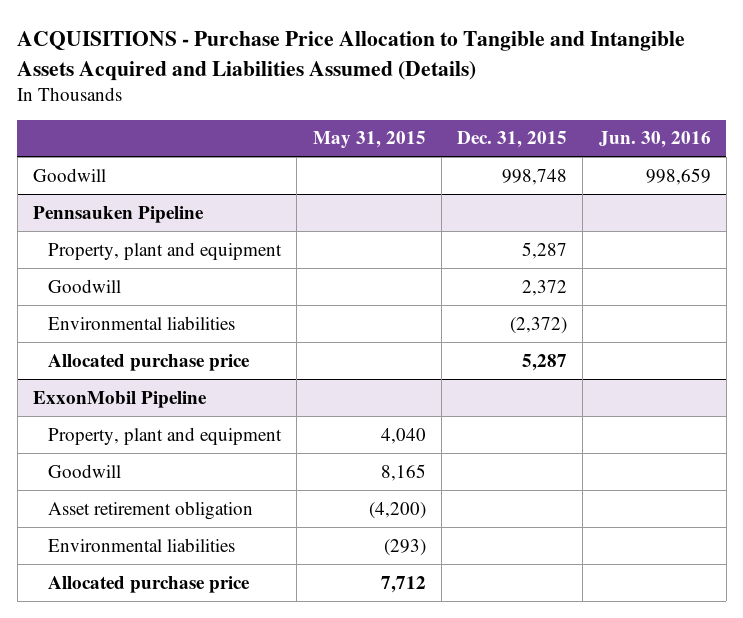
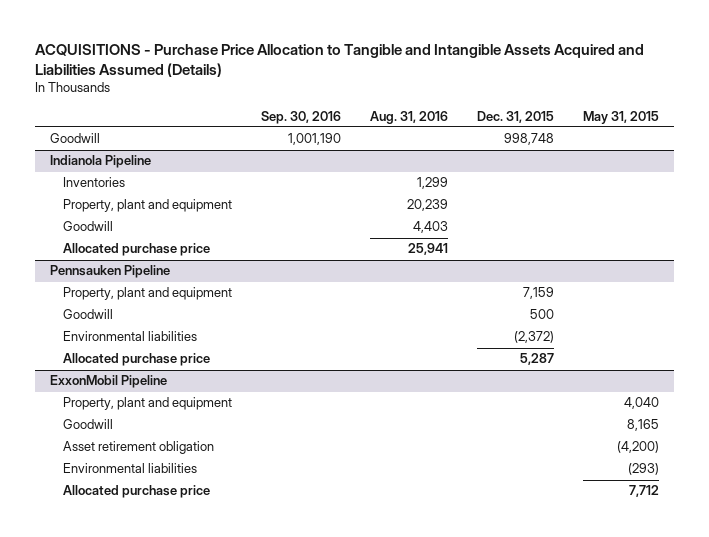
- | May 31, 2015 | Dec. 31, 2015 | Jun. 30, 2016
+ | Sep. 30, 2016 | Aug. 31, 2016 | Dec. 31, 2015 | May 31, 2015
+ Indianola Pipeline
+ Inventories | | 1,299 | |
+ Property, plant and equipment | | 20,239 | |
+ Goodwill | | 4,403 | |
+ Allocated purchase price | | 25,941 | |
@ Pennsauken Pipeline
- Property, plant and equipment | | 5,287 |
- Goodwill | | 2,372 |
+ Property, plant and equipment | | | 7,159 |
+ Goodwill | | | 500 |

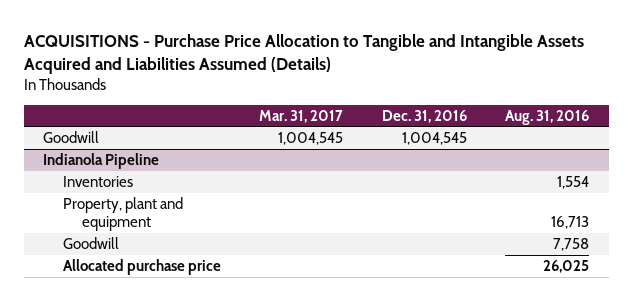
- | Sep. 30, 2016 | Aug. 31, 2016 | Dec. 31, 2015 | May 31, 2015
+ | Mar. 31, 2017 | Dec. 31, 2016 | Aug. 31, 2016
@ Indianola Pipeline
- Inventories | | 1,299 | |
- Property, plant and equipment | | 20,239 | |
- Goodwill | | 4,403 | |
- Allocated purchase price | | 25,941 | |
- Pennsauken Pipeline
- Property, plant and equipment | | | 7,159 |
- Goodwill | | | 500 |
- Environmental liabilities | | | (2,372) |
- Allocated purchase price | | | 5,287 |
- ExxonMobil Pipeline
- Property, plant and equipment | | | | 4,040
- Goodwill | | | | 8,165
- Asset retirement obligation | | | | (4,200)
- Environmental liabilities | | | | (293)
- Allocated purchase price | | | | 7,712
@ Indianola Pipeline
+ Inventories | | | 1,554
+ Property, plant and equipment | | | 16,713
+ Goodwill | | | 7,758
+ Allocated purchase price | | | 26,025

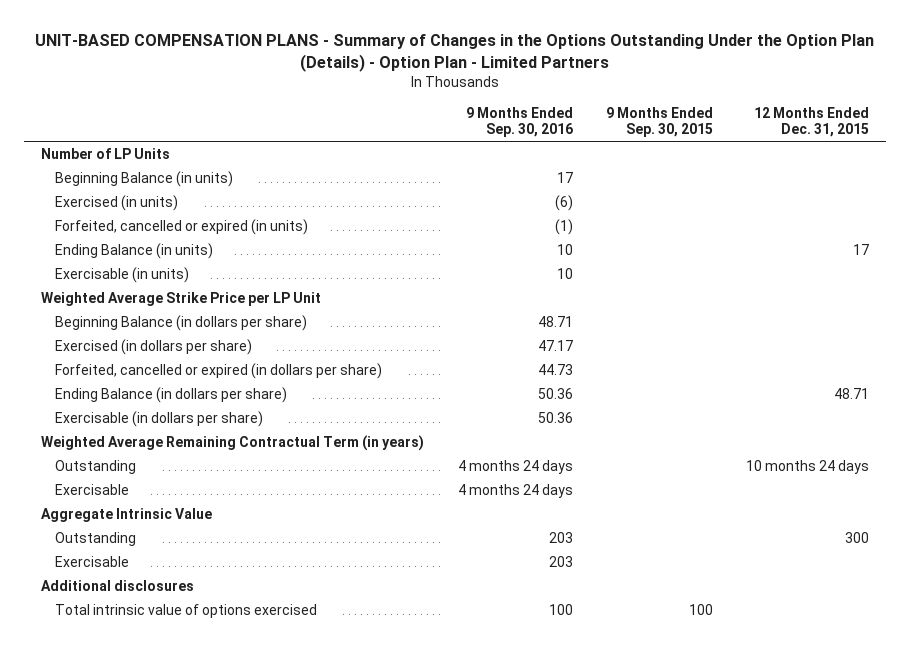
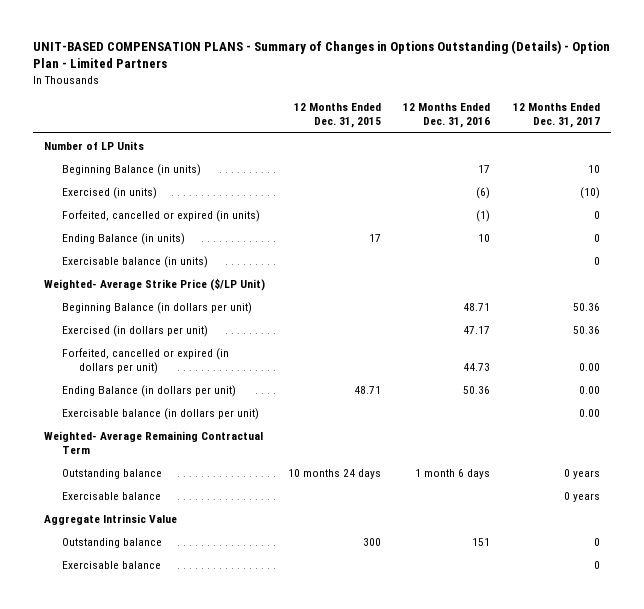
- UNIT-BASED COMPENSATION PLANS - Summary of Changes in the Options Outstanding Under the Option Plan (Details) - Option Plan - Limited Partners
+ UNIT-BASED COMPENSATION PLANS - Summary of Changes in Options Outstanding (Details) - Option Plan - Limited Partners
- | 9 Months Ended Sep. 30, 2016 | 9 Months Ended Sep. 30, 2015 | 12 Months Ended Dec. 31, 2015
+ | 12 Months Ended Dec. 31, 2015 | 12 Months Ended Dec. 31, 2016 | 12 Months Ended Dec. 31, 2017
- Exercisable (in units) | 10 | |
- Weighted Average Strike Price per LP Unit
- Beginning Balance (in dollars per share) | 48.71 | |
- Exercised (in dollars per share) | 47.17 | |
- Forfeited, cancelled or expired (in dollars per share) | 44.73 | |
- Ending Balance (in dollars per share) | 50.36 | | 48.71
- Exercisable (in dollars per share) | 50.36 | |
- Weighted Average Remaining Contractual Term (in years)
- Outstanding | 4 months 24 days | | 10 months 24 days
- Exercisable | 4 months 24 days | |
+ Exercisable balance (in units) | | | 0
+ Weighted- Average Strike Price ($/LP Unit)
+ Beginning Balance (in dollars per unit) | | 48.71 | 50.36
+ Exercised (in dollars per unit) | | 47.17 | 50.36
+ Forfeited, cancelled or expired (in dollars per unit) | | 44.73 | 0.00
+ Ending Balance (in dollars per unit) | 48.71 | 50.36 | 0.00
+ Exercisable balance (in dollars per unit) | | | 0.00
+ Weighted- Average Remaining Contractual Term
+ Outstanding balance | 10 months 24 days | 1 month 6 days | 0 years
+ Exercisable balance | | | 0 years
- Outstanding | 203 | | 300
- Exercisable | 203 | |
- Additional disclosures
- Total intrinsic value of options exercised | 100 | 100 |
+ Outstanding balance | 300 | 151 | 0
+ Exercisable balance | | | 0

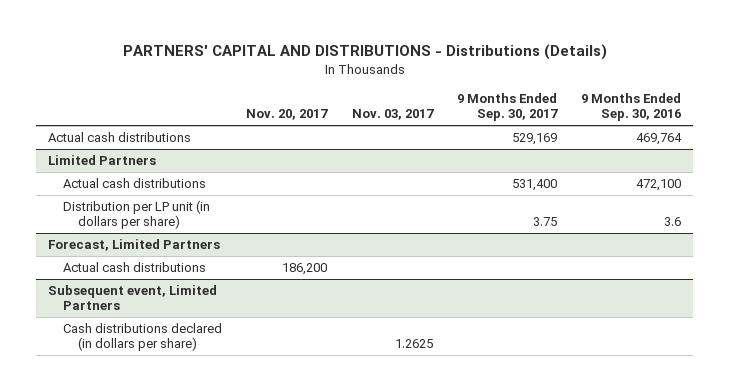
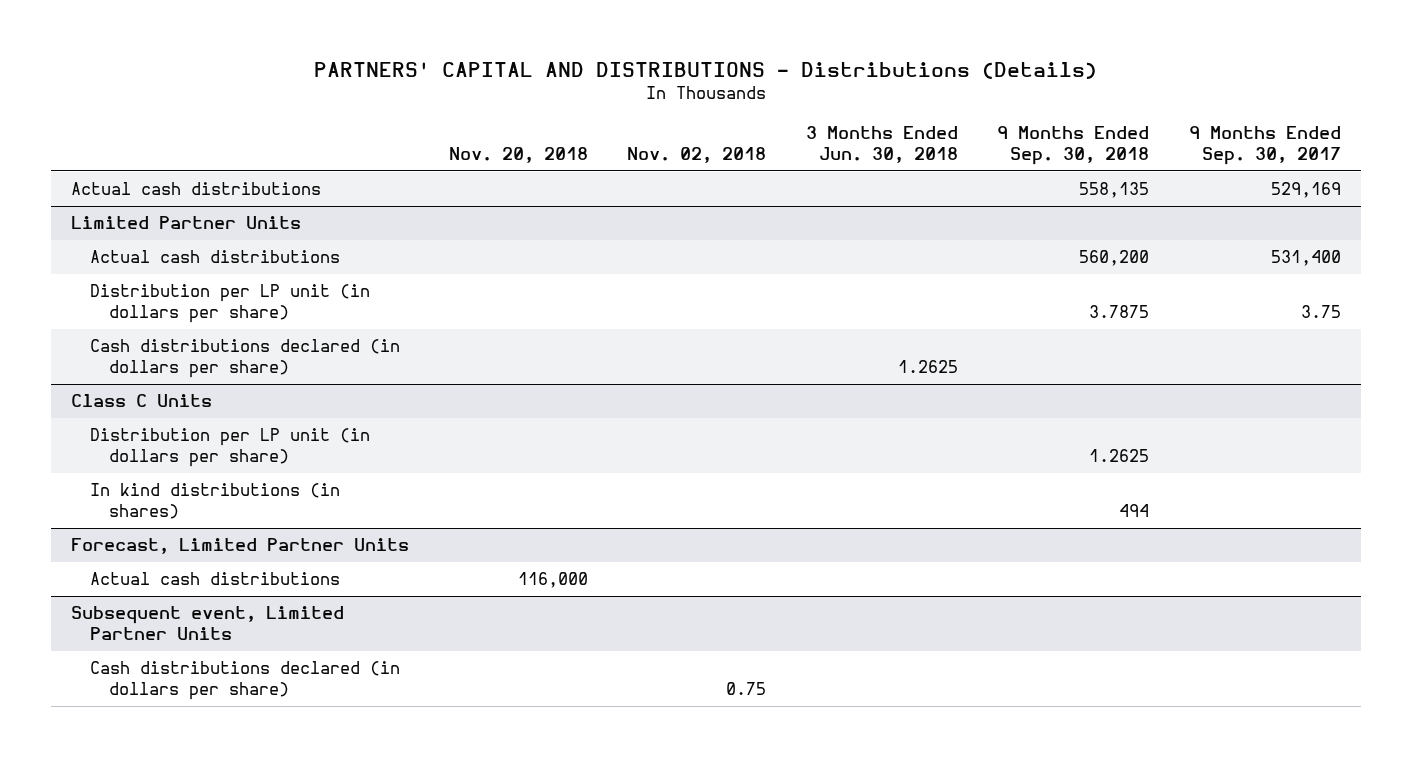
- | Nov. 20, 2017 | Nov. 03, 2017 | 9 Months Ended Sep. 30, 2017 | 9 Months Ended Sep. 30, 2016
+ | Nov. 20, 2018 | Nov. 02, 2018 | 3 Months Ended Jun. 30, 2018 | 9 Months Ended Sep. 30, 2018 | 9 Months Ended Sep. 30, 2017
- Limited Partners
+ Limited Partner Units
- Forecast, Limited Partners
+ Cash distributions declared (in dollars per share) | | | 1.2625 | |
+ Class C Units
+ Distribution per LP unit (in dollars per share) | | | | 1.2625 |
+ In kind distributions (in shares) | | | | 494 |
+ Forecast, Limited Partner Units
- Subsequent event, Limited Partners
+ Subsequent event, Limited Partner Units

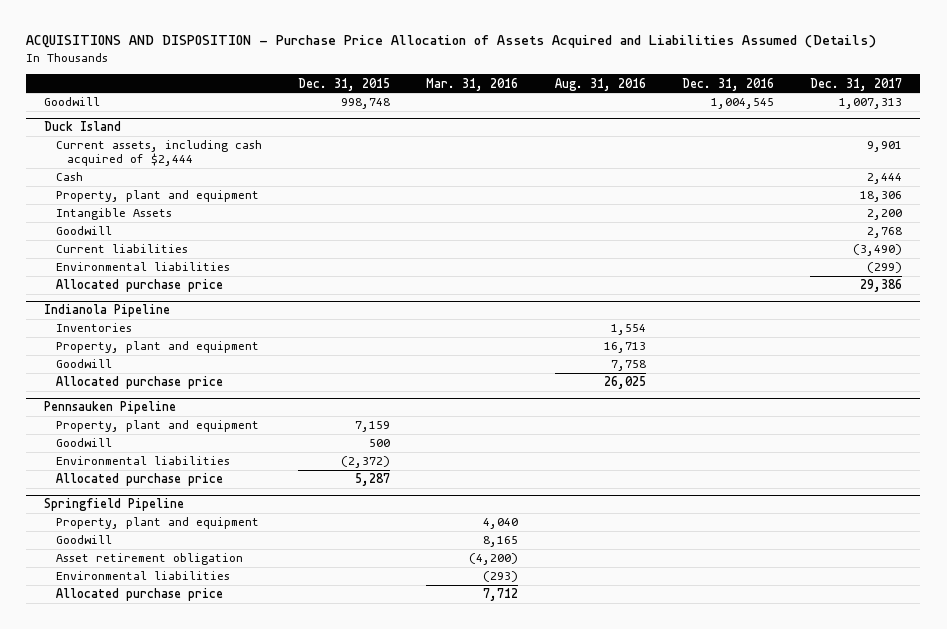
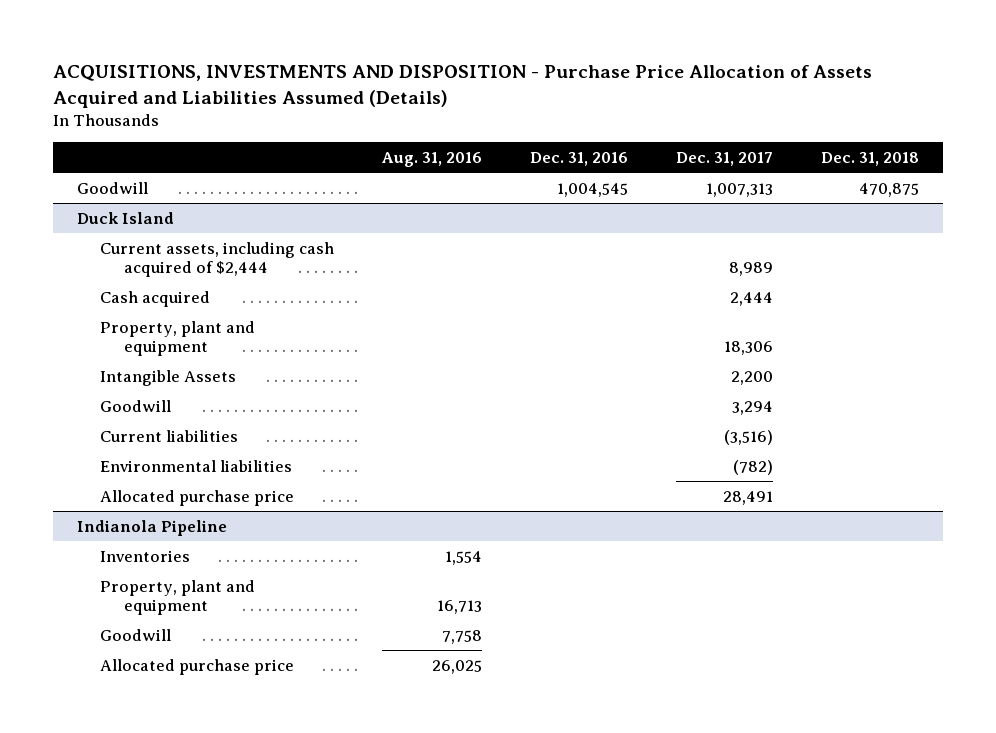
- ACQUISITIONS AND DISPOSITION - Purchase Price Allocation of Assets Acquired and Liabilities Assumed (Details)
+ ACQUISITIONS, INVESTMENTS AND DISPOSITION - Purchase Price Allocation of Assets Acquired and Liabilities Assumed (Details)
- | Dec. 31, 2015 | Mar. 31, 2016 | Aug. 31, 2016 | Dec. 31, 2016 | Dec. 31, 2017
+ | Aug. 31, 2016 | Dec. 31, 2016 | Dec. 31, 2017 | Dec. 31, 2018
@ Duck Island
- Current assets, including cash acquired of $2,444 | | | | | 9,901
- Cash | | | | | 2,444
+ Current assets, including cash acquired of $2,444 | | | 8,989 |
+ Cash acquired | | | 2,444 |
- Goodwill | | | | | 2,768
- Current liabilities | | | | | (3,490)
- Environmental liabilities | | | | | (299)
- Allocated purchase price | | | | | 29,386
+ Goodwill | | | 3,294 |
+ Current liabilities | | | (3,516) |
+ Environmental liabilities | | | (782) |
+ Allocated purchase price | | | 28,491 |
- Pennsauken Pipeline
- Property, plant and equipment | 7,159 | | | |
- Goodwill | 500 | | | |
- Environmental liabilities | (2,372) | | | |
- Allocated purchase price | 5,287 | | | |
- Springfield Pipeline
- Property, plant and equipment | | 4,040 | | |
- Goodwill | | 8,165 | | |
- Asset retirement obligation | | (4,200) | | |
- Environmental liabilities | | (293) | | |
- Allocated purchase price | | 7,712 | | |

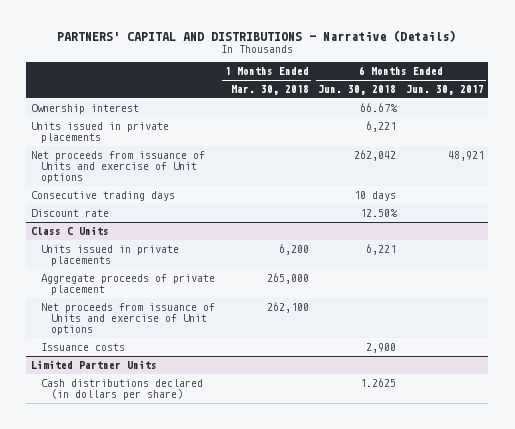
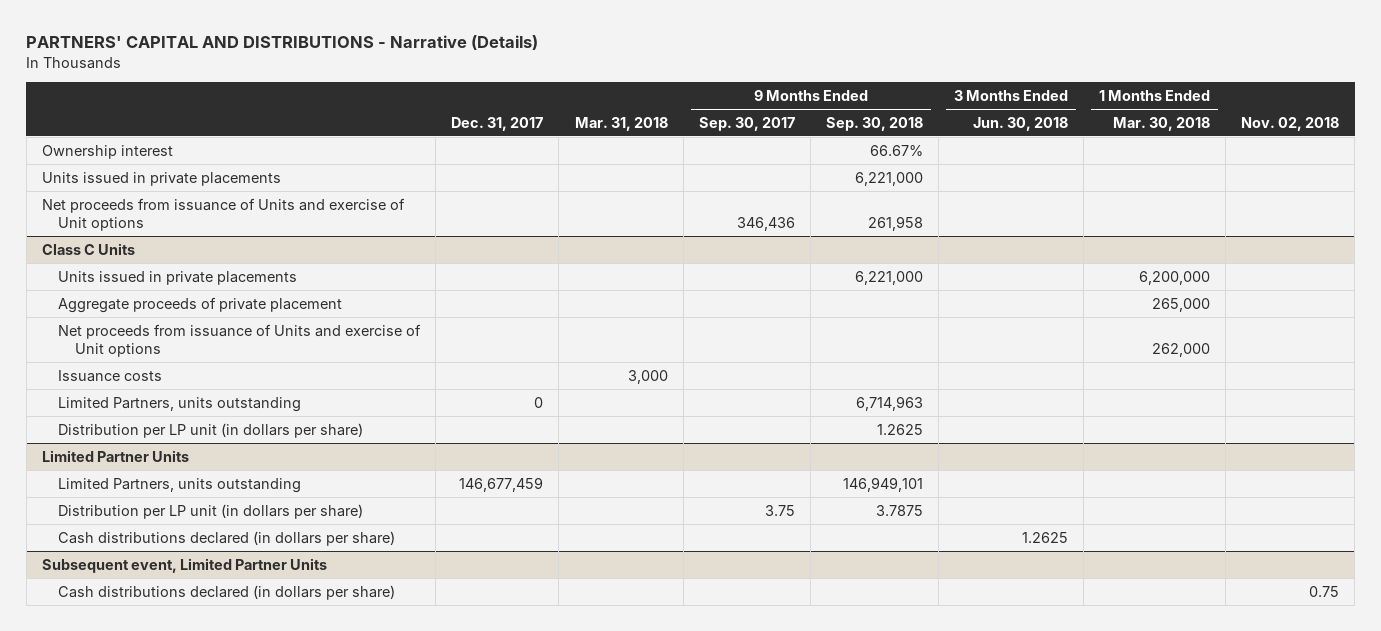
- | 1 Months Ended Mar. 30, 2018 | 6 Months Ended Jun. 30, 2018 | 6 Months Ended Jun. 30, 2017
+ | Dec. 31, 2017 | Mar. 31, 2018 | 9 Months Ended Sep. 30, 2017 | 9 Months Ended Sep. 30, 2018 | 3 Months Ended Jun. 30, 2018 | 1 Months Ended Mar. 30, 2018 | Nov. 02, 2018
- Consecutive trading days | | 10 days |
- Discount rate | | 12.50% |
@ Class C Units
- Units issued in private placements | 6,200 | 6,221 |
+ Units issued in private placements | | | | 6,221,000 | | 6,200,000 |
- Net proceeds from issuance of Units and exercise of Unit options | 262,100 | |
+ Net proceeds from issuance of Units and exercise of Unit options | | | | | | 262,000 |
+ Limited Partners, units outstanding | 0 | | | 6,714,963 | | |
+ Distribution per LP unit (in dollars per share) | | | | 1.2625 | | |
@ Limited Partner Units
+ Limited Partners, units outstanding | 146,677,459 | | | 146,949,101 | | |
+ Distribution per LP unit (in dollars per share) | | | 3.75 | 3.7875 | | |
+ Subsequent event, Limited Partner Units
+ Cash distributions declared (in dollars per share) | | | | | | | 0.75

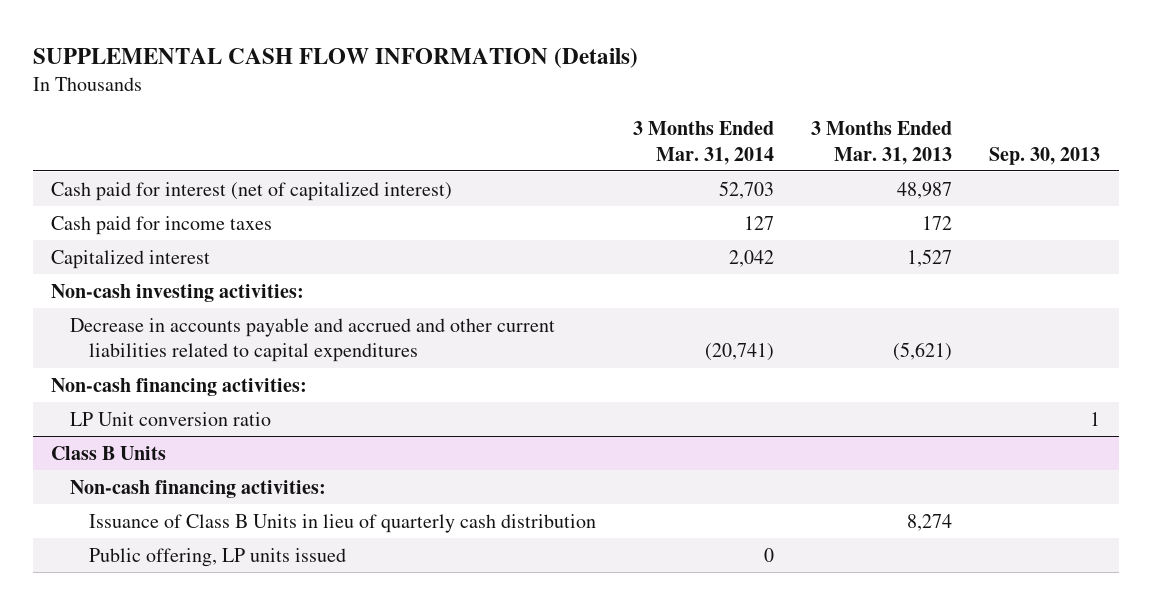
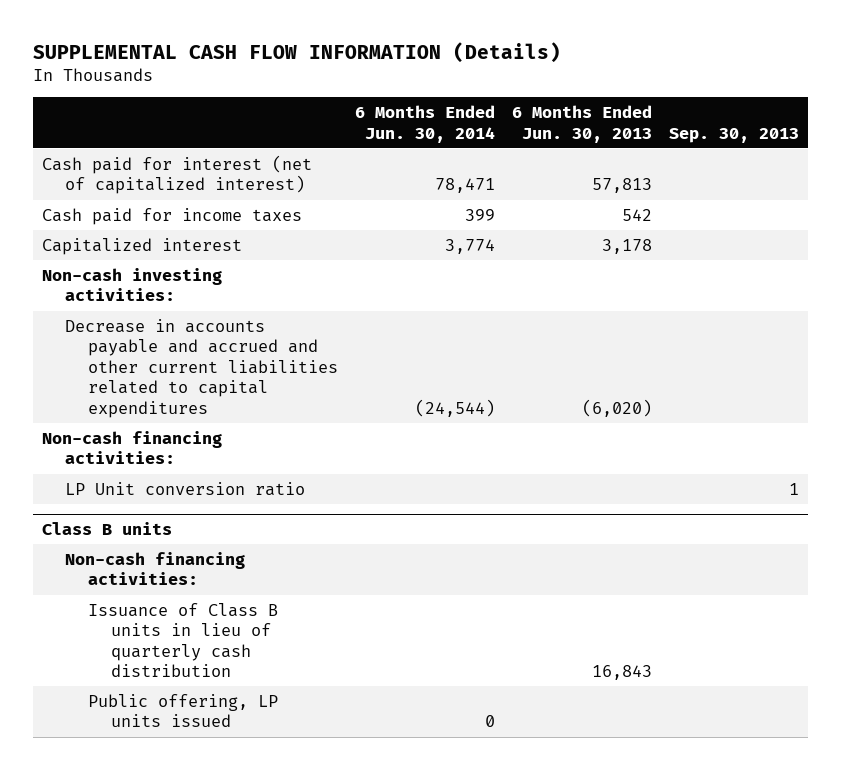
- | 3 Months Ended Mar. 31, 2014 | 3 Months Ended Mar. 31, 2013 | Sep. 30, 2013
+ | 6 Months Ended Jun. 30, 2014 | 6 Months Ended Jun. 30, 2013 | Sep. 30, 2013
- Class B Units
+ Class B units
- Issuance of Class B Units in lieu of quarterly cash distribution | | 8,274 |
+ Issuance of Class B units in lieu of quarterly cash distribution | | 16,843 |

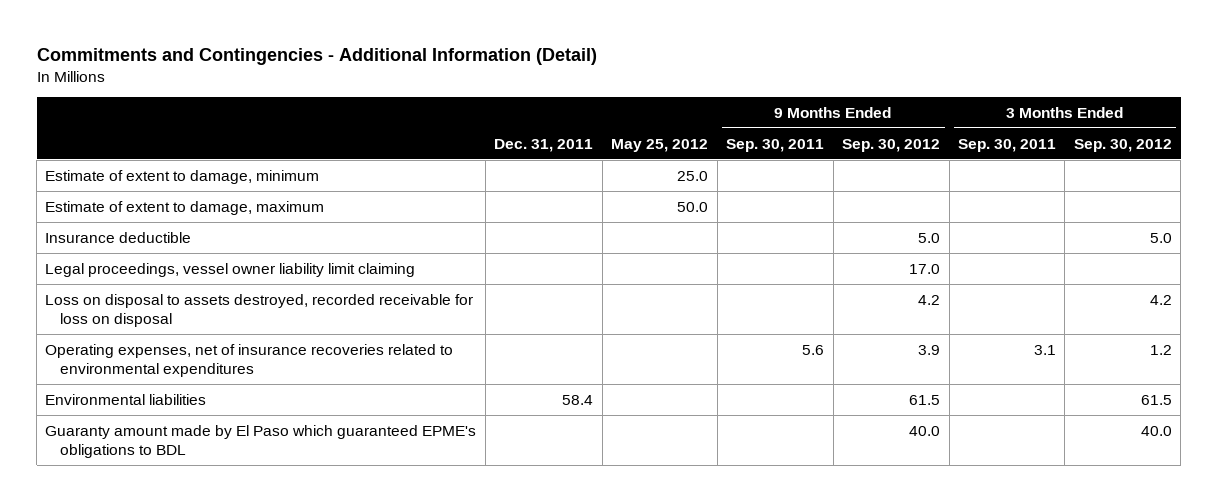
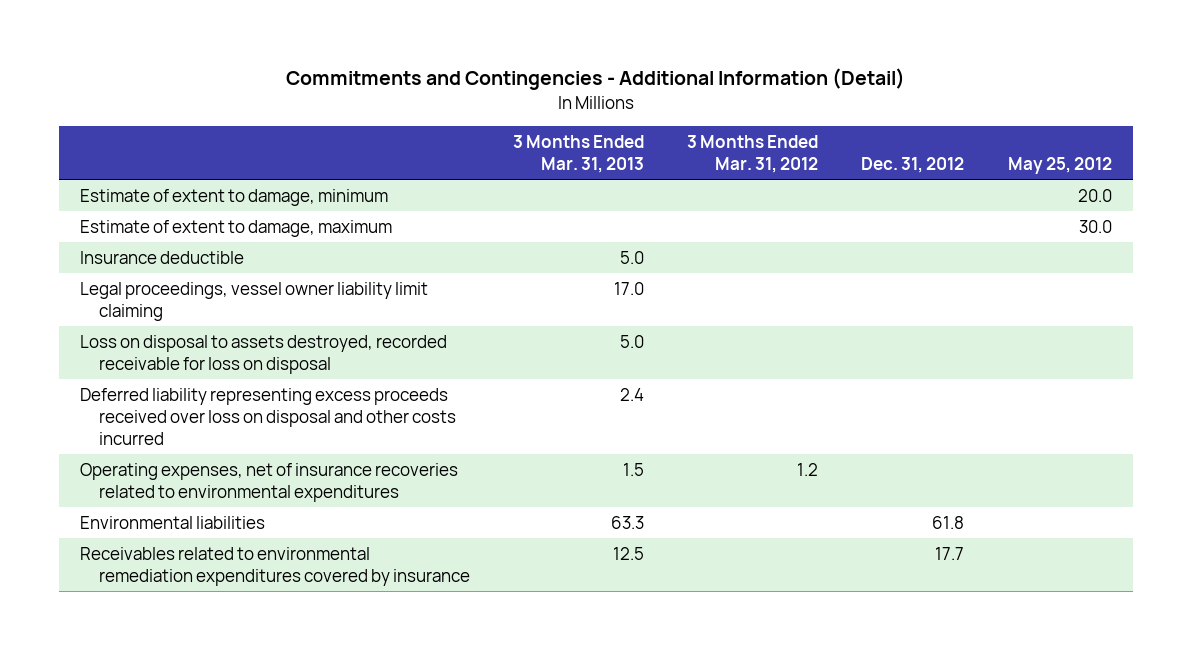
- | Dec. 31, 2011 | May 25, 2012 | 9 Months Ended Sep. 30, 2011 | 9 Months Ended Sep. 30, 2012 | 3 Months Ended Sep. 30, 2011 | 3 Months Ended Sep. 30, 2012
+ | 3 Months Ended Mar. 31, 2013 | 3 Months Ended Mar. 31, 2012 | Dec. 31, 2012 | May 25, 2012
- Estimate of extent to damage, minimum | | 25.0 | | | |
- Estimate of extent to damage, maximum | | 50.0 | | | |
+ Estimate of extent to damage, minimum | | | | 20.0
+ Estimate of extent to damage, maximum | | | | 30.0
+ Deferred liability representing excess proceeds received over loss on disposal and other costs incurred | 2.4 | | |
- Guaranty amount made by El Paso which guaranteed EPME's obligations to BDL | | | | 40.0 | | 40.0
+ Receivables related to environmental remediation expenditures covered by insurance | 12.5 | | 17.7 |

